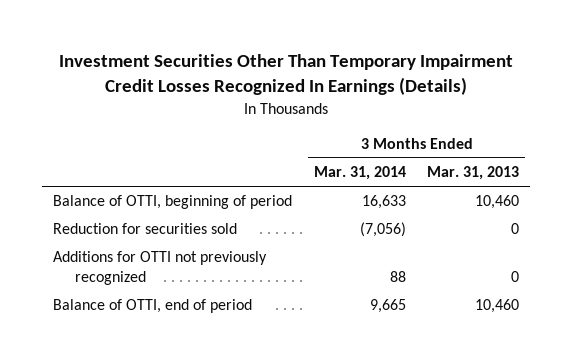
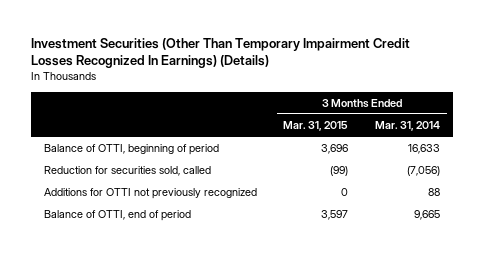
- Investment Securities Other Than Temporary Impairment Credit Losses Recognized In Earnings (Details)
+ Investment Securities (Other Than Temporary Impairment Credit Losses Recognized In Earnings) (Details)
- | 3 Months Ended Mar. 31, 2014 | 3 Months Ended Mar. 31, 2013
+ | 3 Months Ended Mar. 31, 2015 | 3 Months Ended Mar. 31, 2014
- Reduction for securities sold | (7,056) | 0
+ Reduction for securities sold, called | (99) | (7,056)

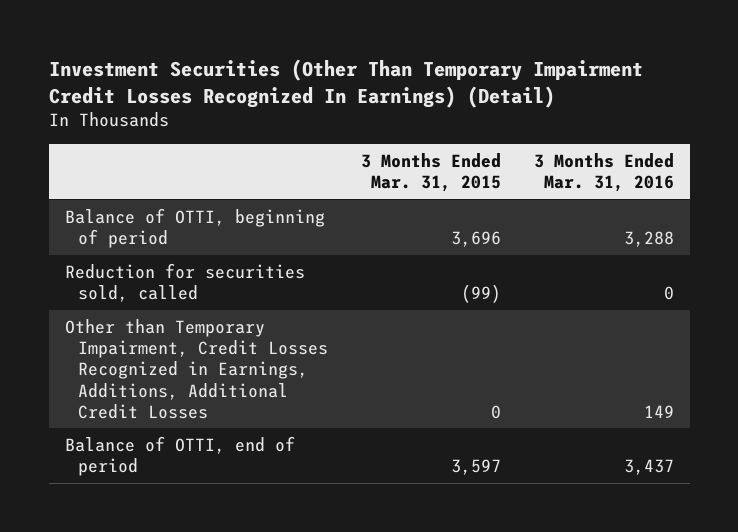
- Investment Securities (Other Than Temporary Impairment Credit Losses Recognized In Earnings) (Details)
+ Investment Securities (Other Than Temporary Impairment Credit Losses Recognized In Earnings) (Detail)
- | 3 Months Ended Mar. 31, 2015 | 3 Months Ended Mar. 31, 2014
+ | 3 Months Ended Mar. 31, 2015 | 3 Months Ended Mar. 31, 2016
- Additions for OTTI not previously recognized | 0 | 88
+ Other than Temporary Impairment, Credit Losses Recognized in Earnings, Additions, Additional Credit Losses | 0 | 149

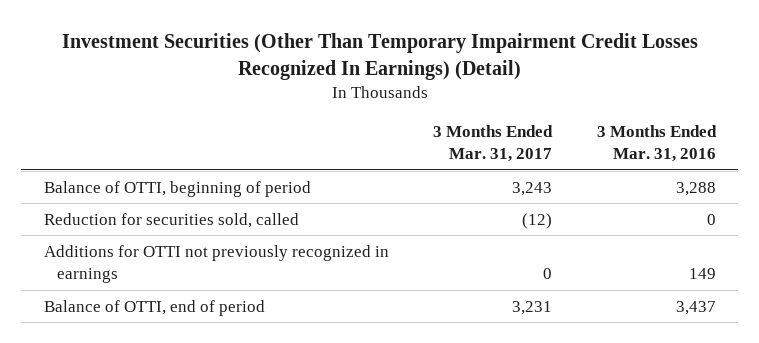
- | 3 Months Ended Mar. 31, 2015 | 3 Months Ended Mar. 31, 2016
+ | 3 Months Ended Mar. 31, 2017 | 3 Months Ended Mar. 31, 2016
- Other than Temporary Impairment, Credit Losses Recognized in Earnings, Additions, Additional Credit Losses | 0 | 149
+ Additions for OTTI not previously recognized in earnings | 0 | 149

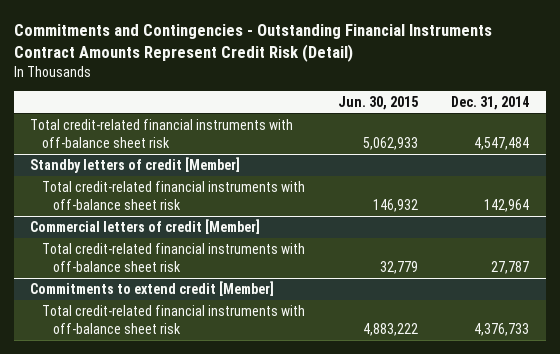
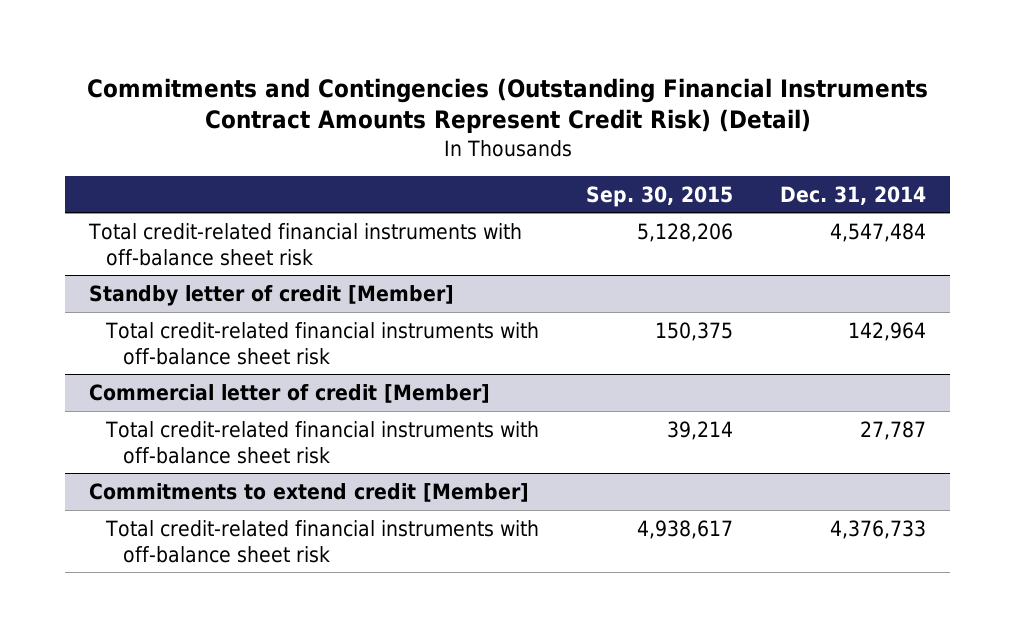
- Commitments and Contingencies - Outstanding Financial Instruments Contract Amounts Represent Credit Risk (Detail)
+ Commitments and Contingencies (Outstanding Financial Instruments Contract Amounts Represent Credit Risk) (Detail)
- | Jun. 30, 2015 | Dec. 31, 2014
+ | Sep. 30, 2015 | Dec. 31, 2014
- Standby letters of credit [Member]
+ Standby letter of credit [Member]
- Commercial letters of credit [Member]
+ Commercial letter of credit [Member]

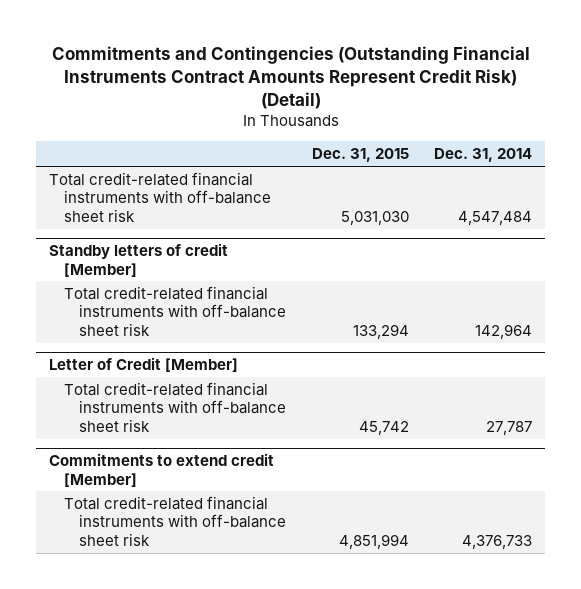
- | Sep. 30, 2015 | Dec. 31, 2014
+ | Dec. 31, 2015 | Dec. 31, 2014
- Standby letter of credit [Member]
+ Standby letters of credit [Member]
- Commercial letter of credit [Member]
+ Letter of Credit [Member]

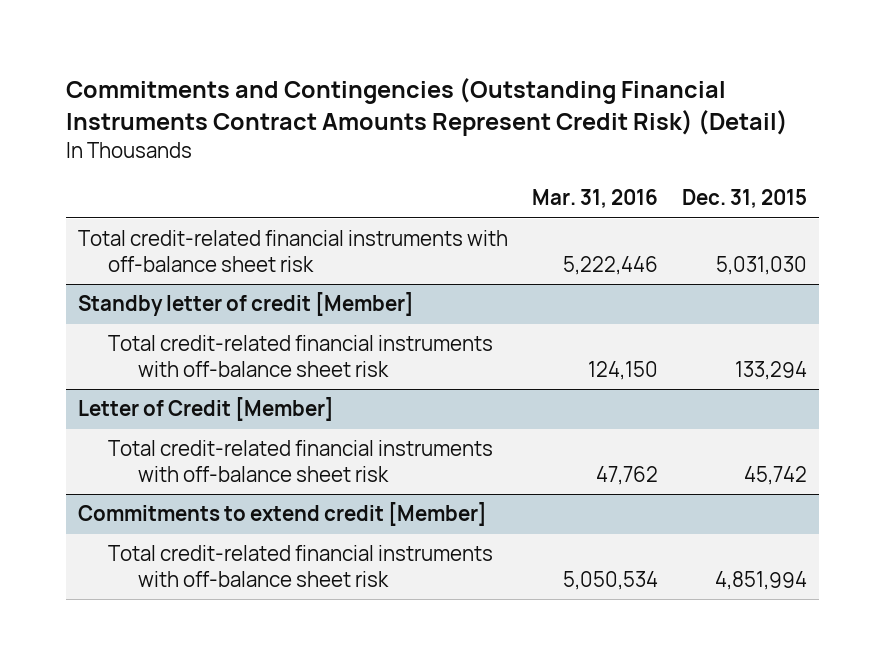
- | Dec. 31, 2015 | Dec. 31, 2014
+ | Mar. 31, 2016 | Dec. 31, 2015
- Standby letters of credit [Member]
+ Standby letter of credit [Member]

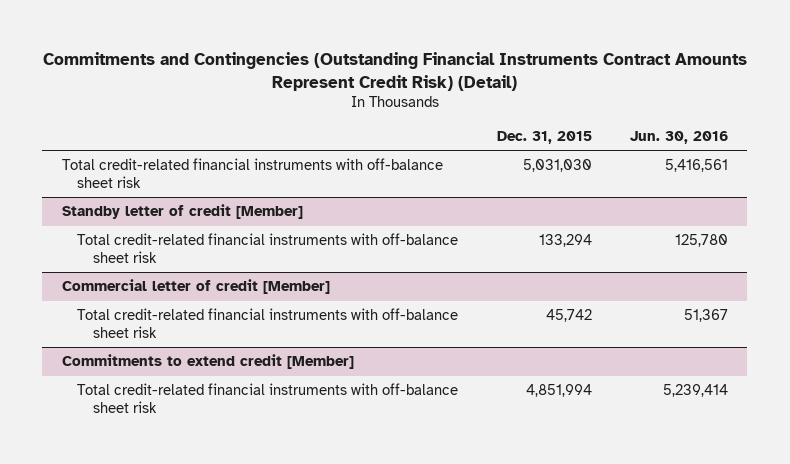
- | Mar. 31, 2016 | Dec. 31, 2015
+ | Dec. 31, 2015 | Jun. 30, 2016
- Letter of Credit [Member]
+ Commercial letter of credit [Member]

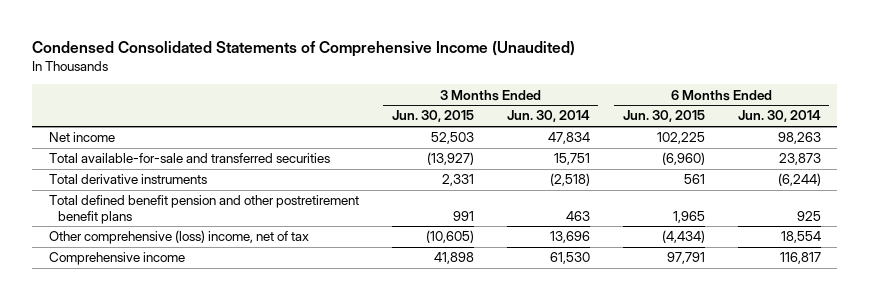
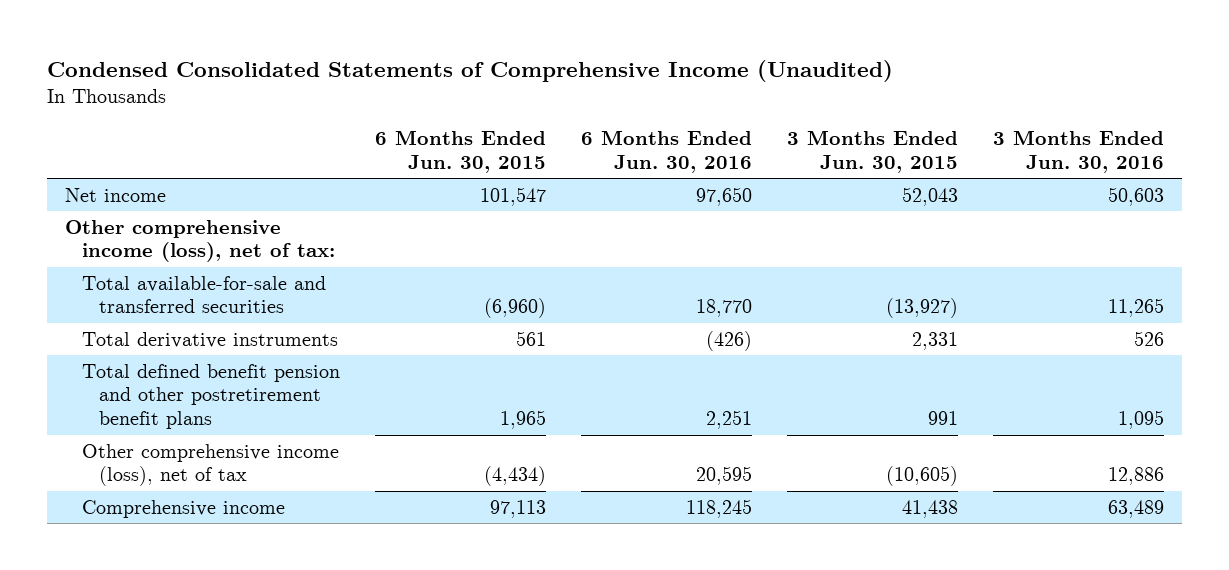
- | 3 Months Ended Jun. 30, 2015 | 3 Months Ended Jun. 30, 2014 | 6 Months Ended Jun. 30, 2015 | 6 Months Ended Jun. 30, 2014
+ | 6 Months Ended Jun. 30, 2015 | 6 Months Ended Jun. 30, 2016 | 3 Months Ended Jun. 30, 2015 | 3 Months Ended Jun. 30, 2016
- Net income | 52,503 | 47,834 | 102,225 | 98,263
+ Net income | 101,547 | 97,650 | 52,043 | 50,603
+ Other comprehensive income (loss), net of tax:
- Other comprehensive (loss) income, net of tax | (10,605) | 13,696 | (4,434) | 18,554
- Comprehensive income | 41,898 | 61,530 | 97,791 | 116,817
+ Other comprehensive income (loss), net of tax | (4,434) | 20,595 | (10,605) | 12,886
+ Comprehensive income | 97,113 | 118,245 | 41,438 | 63,489

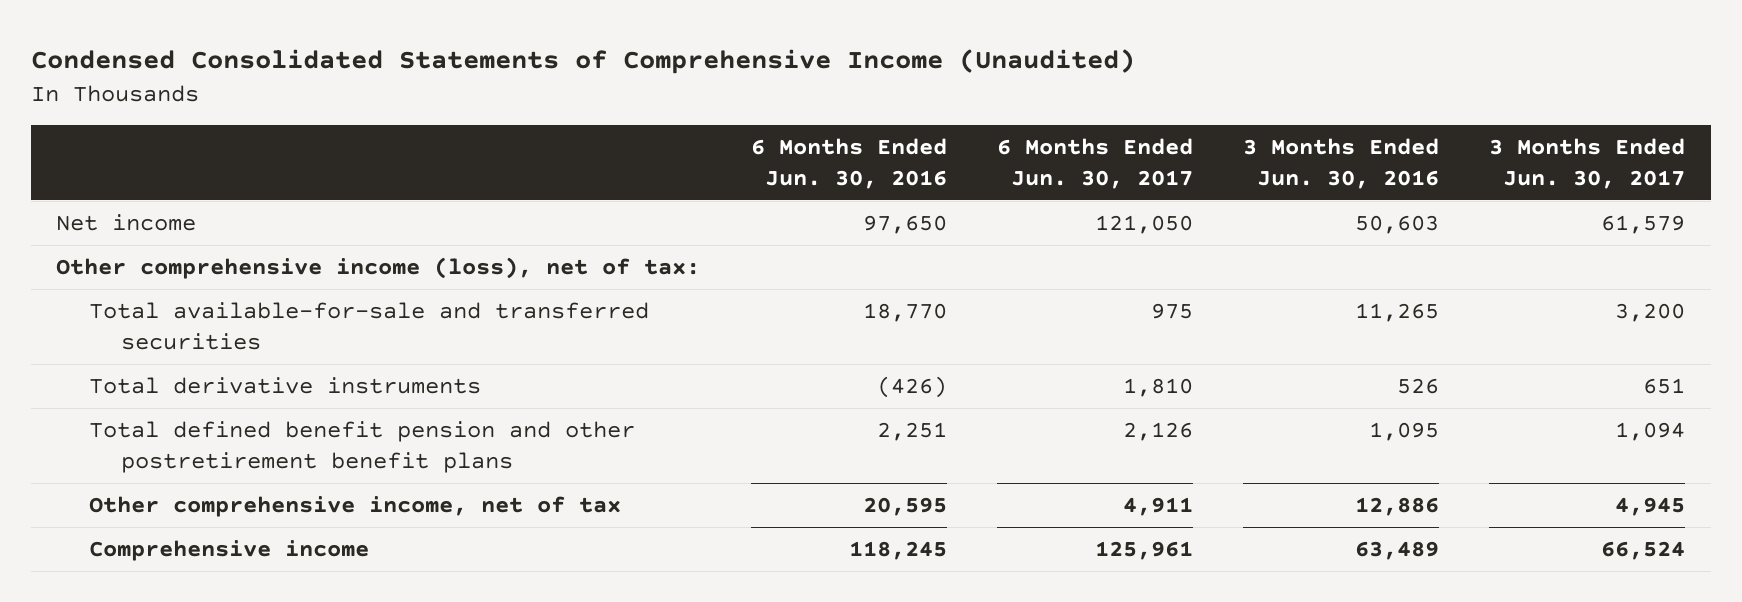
- | 6 Months Ended Jun. 30, 2015 | 6 Months Ended Jun. 30, 2016 | 3 Months Ended Jun. 30, 2015 | 3 Months Ended Jun. 30, 2016
+ | 6 Months Ended Jun. 30, 2016 | 6 Months Ended Jun. 30, 2017 | 3 Months Ended Jun. 30, 2016 | 3 Months Ended Jun. 30, 2017
- Other comprehensive income (loss), net of tax | (4,434) | 20,595 | (10,605) | 12,886
+ Other comprehensive income, net of tax | 20,595 | 4,911 | 12,886 | 4,945

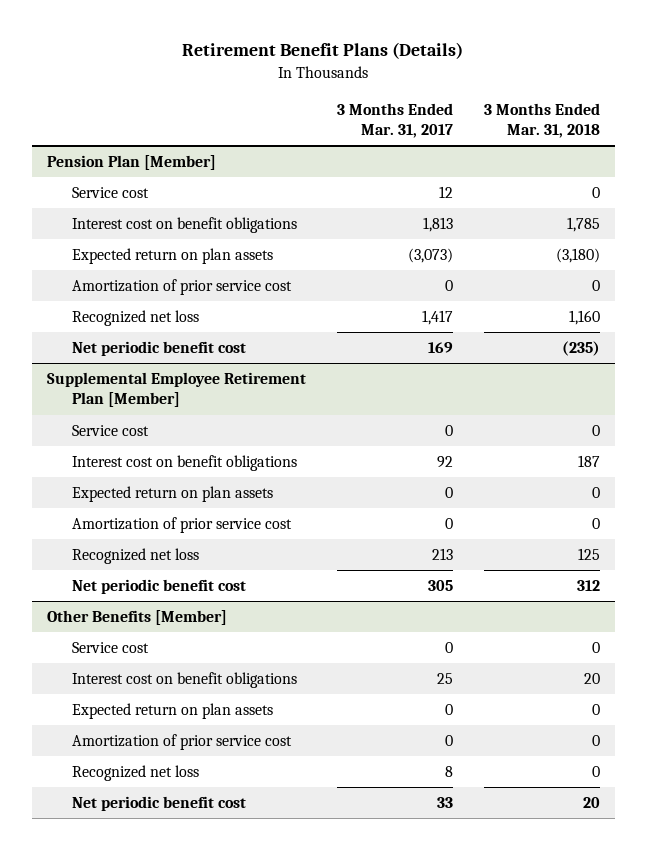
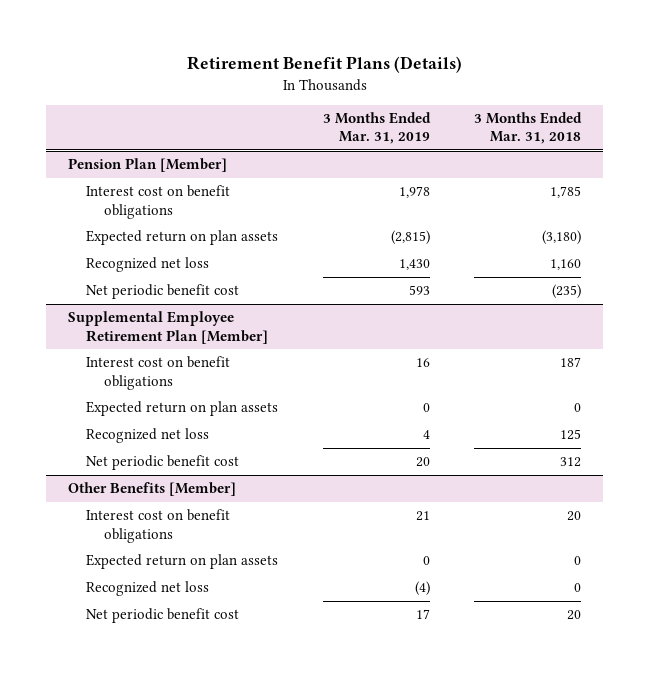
- | 3 Months Ended Mar. 31, 2017 | 3 Months Ended Mar. 31, 2018
+ | 3 Months Ended Mar. 31, 2019 | 3 Months Ended Mar. 31, 2018
@ Pension Plan [Member]
- Service cost | 12 | 0
- Amortization of prior service cost | 0 | 0
@ Supplemental Employee Retirement Plan [Member]
- Service cost | 0 | 0
- Amortization of prior service cost | 0 | 0
@ Other Benefits [Member]
- Service cost | 0 | 0
- Amortization of prior service cost | 0 | 0

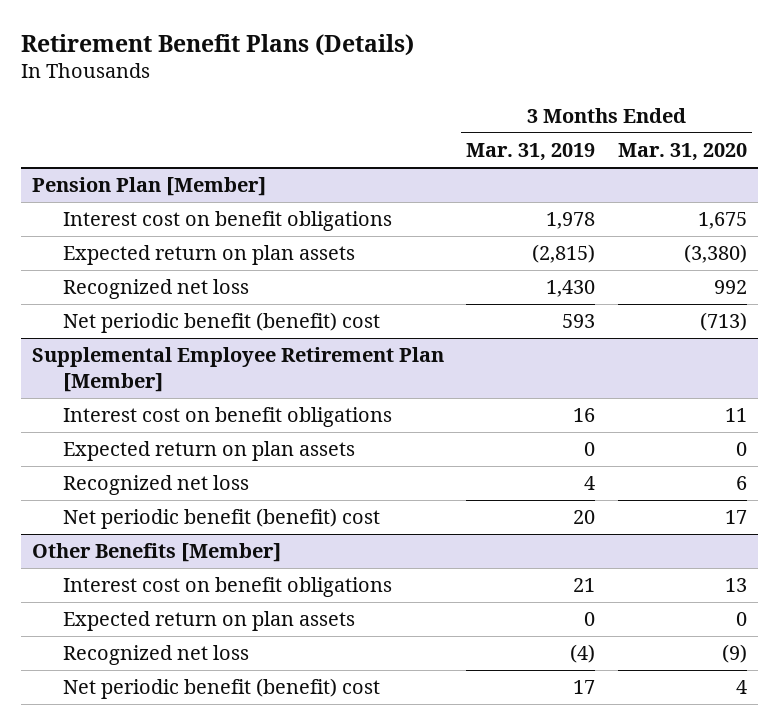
- | 3 Months Ended Mar. 31, 2019 | 3 Months Ended Mar. 31, 2018
+ | 3 Months Ended Mar. 31, 2019 | 3 Months Ended Mar. 31, 2020
@ Pension Plan [Member]
- Net periodic benefit cost | 593 | (235)
+ Net periodic benefit (benefit) cost | 593 | (713)
@ Supplemental Employee Retirement Plan [Member]
- Net periodic benefit cost | 20 | 312
+ Net periodic benefit (benefit) cost | 20 | 17
@ Other Benefits [Member]
- Net periodic benefit cost | 17 | 20
+ Net periodic benefit (benefit) cost | 17 | 4

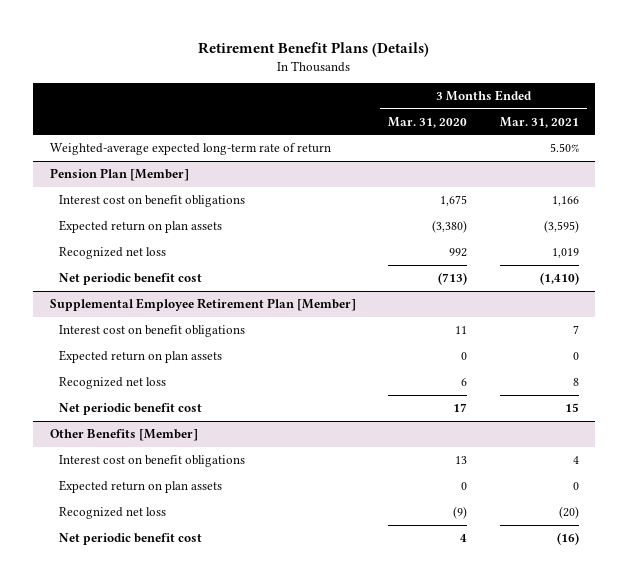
- | 3 Months Ended Mar. 31, 2019 | 3 Months Ended Mar. 31, 2020
+ | 3 Months Ended Mar. 31, 2020 | 3 Months Ended Mar. 31, 2021
+ Weighted-average expected long-term rate of return | | 5.50%
@ Pension Plan [Member]
- Net periodic benefit (benefit) cost | 593 | (713)
+ Net periodic benefit cost | (713) | (1,410)
@ Supplemental Employee Retirement Plan [Member]
- Net periodic benefit (benefit) cost | 20 | 17
+ Net periodic benefit cost | 17 | 15
@ Other Benefits [Member]
- Net periodic benefit (benefit) cost | 17 | 4
+ Net periodic benefit cost | 4 | (16)

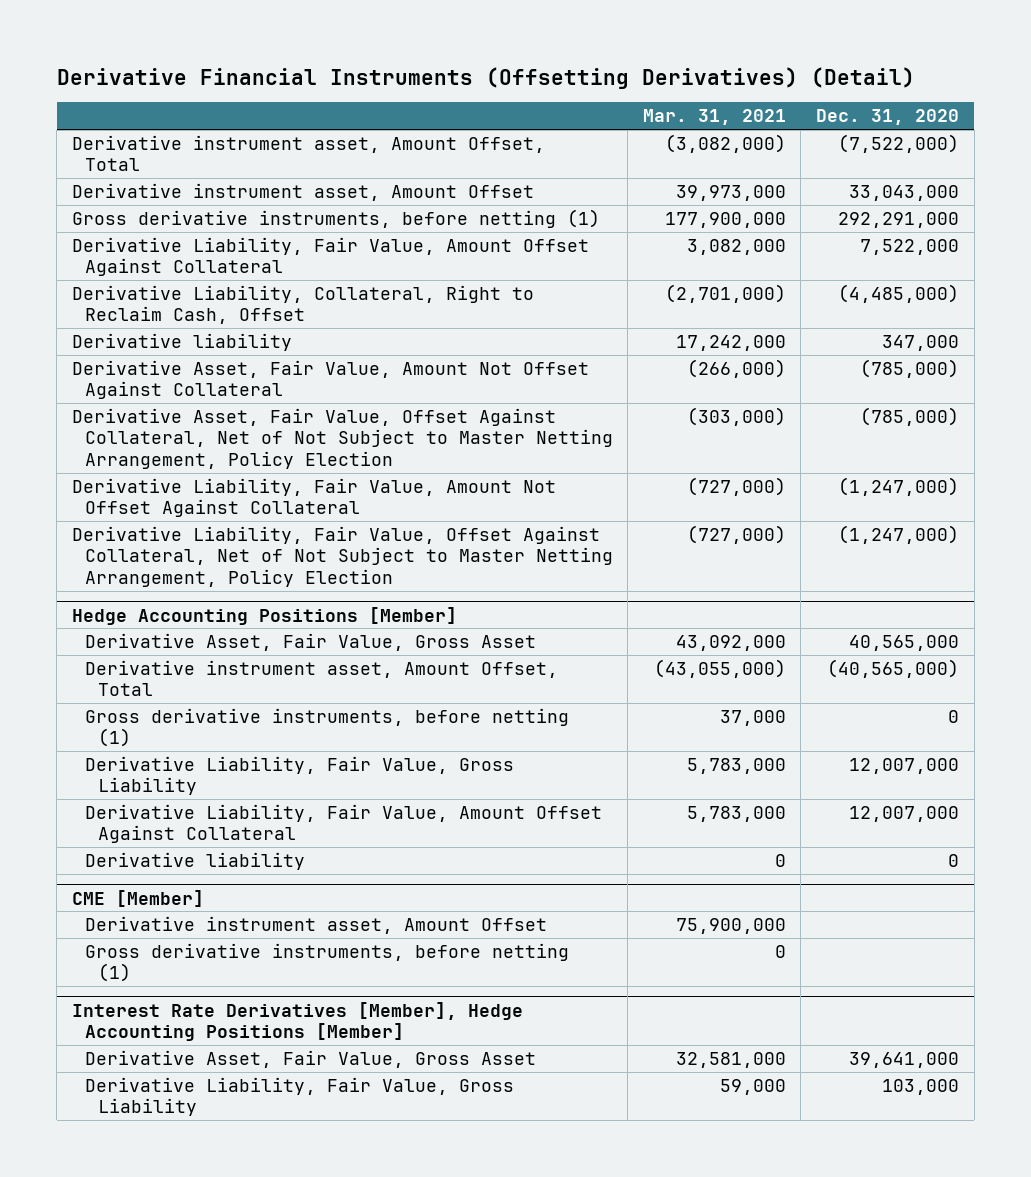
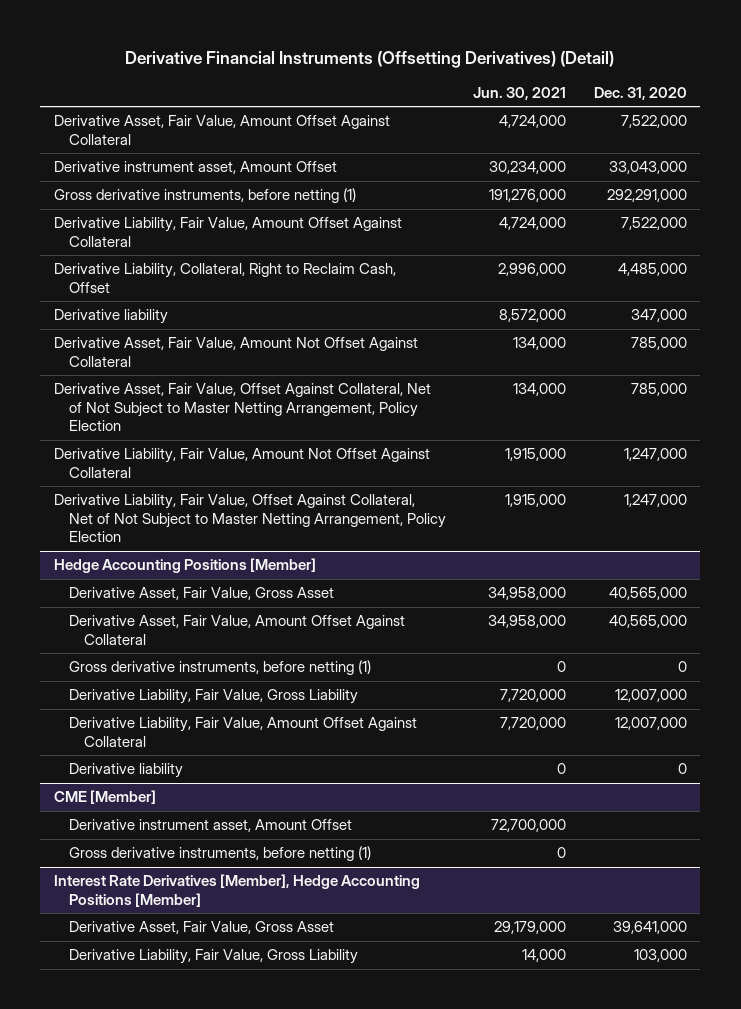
- | Mar. 31, 2021 | Dec. 31, 2020
+ | Jun. 30, 2021 | Dec. 31, 2020
- Derivative instrument asset, Amount Offset, Total | (3,082,000) | (7,522,000)
+ Derivative Asset, Fair Value, Amount Offset Against Collateral | 4,724,000 | 7,522,000
- Derivative Liability, Collateral, Right to Reclaim Cash, Offset | (2,701,000) | (4,485,000)
+ Derivative Liability, Collateral, Right to Reclaim Cash, Offset | 2,996,000 | 4,485,000
- Derivative Asset, Fair Value, Amount Not Offset Against Collateral | (266,000) | (785,000)
- Derivative Asset, Fair Value, Offset Against Collateral, Net of Not Subject to Master Netting Arrangement, Policy Election | (303,000) | (785,000)
- Derivative Liability, Fair Value, Amount Not Offset Against Collateral | (727,000) | (1,247,000)
- Derivative Liability, Fair Value, Offset Against Collateral, Net of Not Subject to Master Netting Arrangement, Policy Election | (727,000) | (1,247,000)
+ Derivative Asset, Fair Value, Amount Not Offset Against Collateral | 134,000 | 785,000
+ Derivative Asset, Fair Value, Offset Against Collateral, Net of Not Subject to Master Netting Arrangement, Policy Election | 134,000 | 785,000
+ Derivative Liability, Fair Value, Amount Not Offset Against Collateral | 1,915,000 | 1,247,000
+ Derivative Liability, Fair Value, Offset Against Collateral, Net of Not Subject to Master Netting Arrangement, Policy Election | 1,915,000 | 1,247,000
@ Hedge Accounting Positions [Member]
- Derivative instrument asset, Amount Offset, Total | (43,055,000) | (40,565,000)
+ Derivative Asset, Fair Value, Amount Offset Against Collateral | 34,958,000 | 40,565,000

